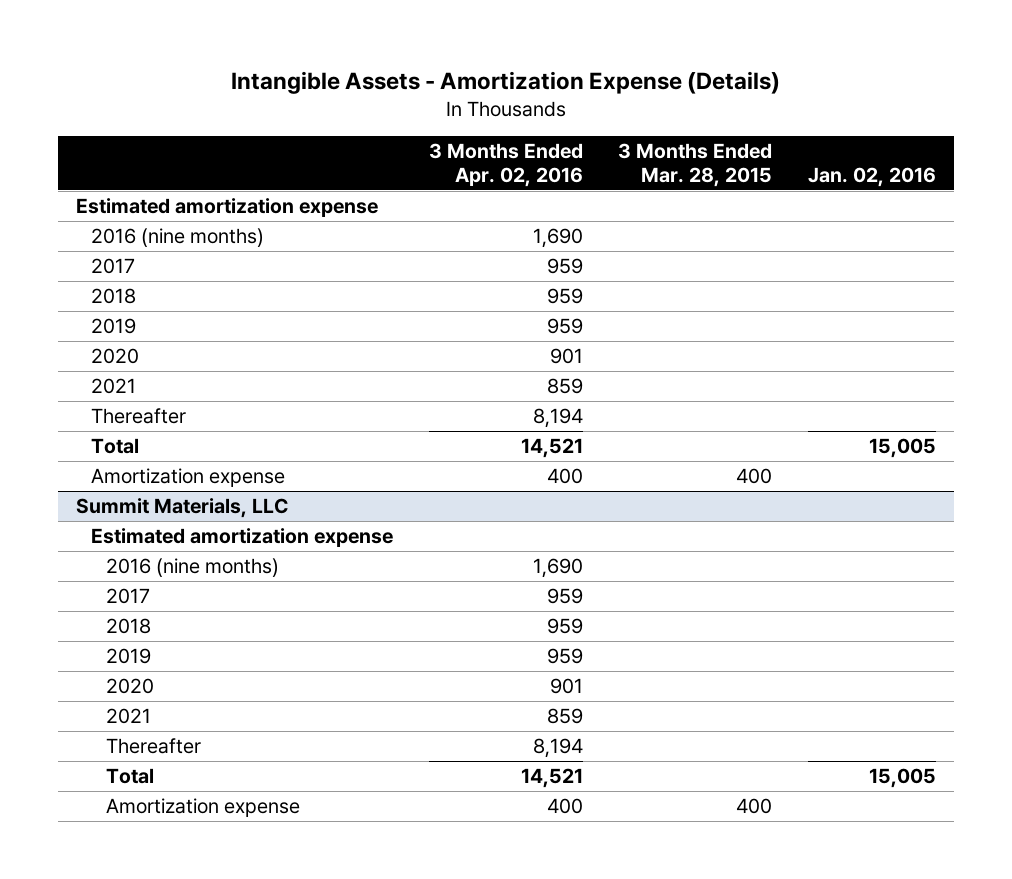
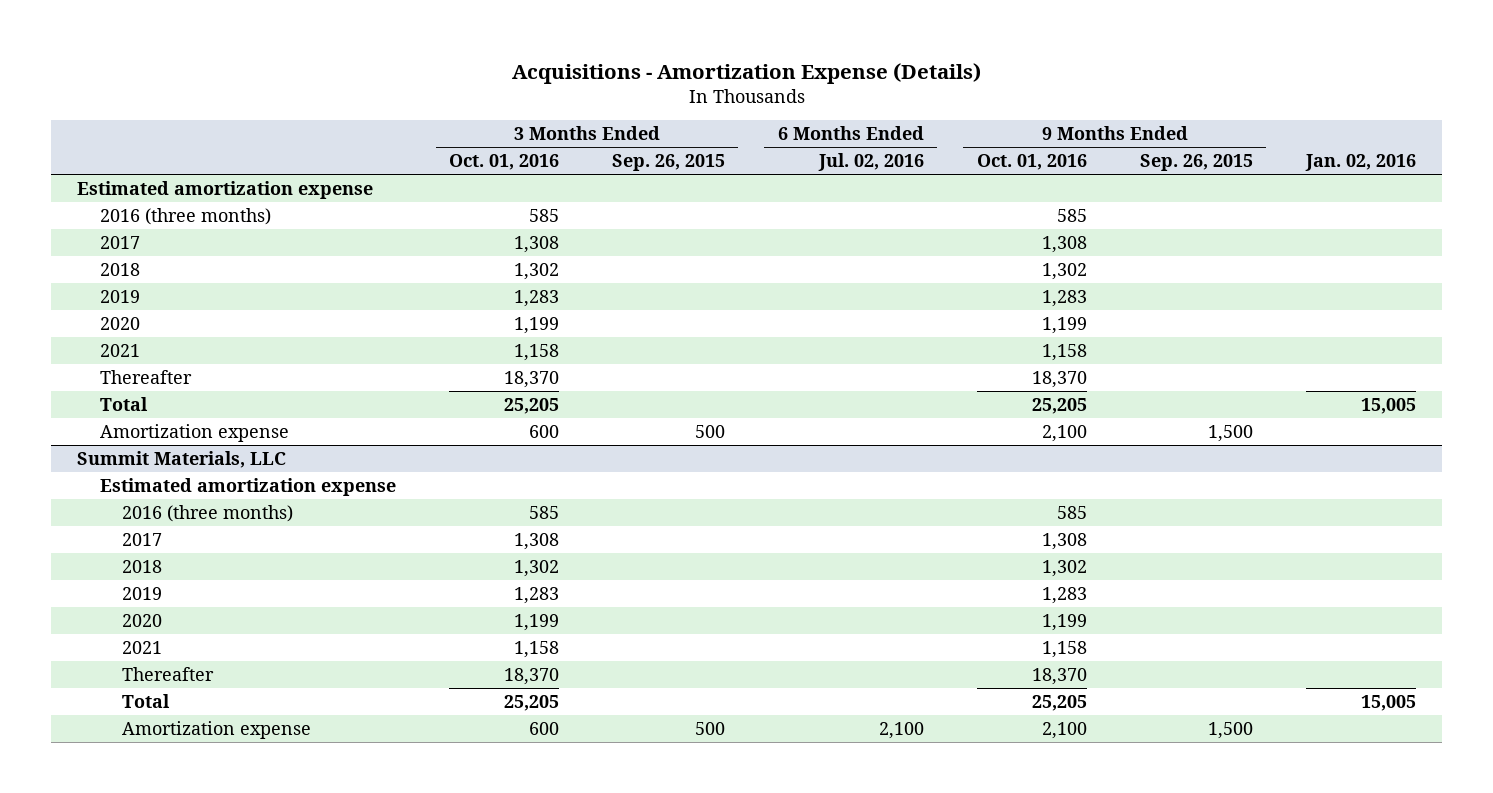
- Intangible Assets - Amortization Expense (Details)
+ Acquisitions - Amortization Expense (Details)
- | 3 Months Ended Apr. 02, 2016 | 3 Months Ended Mar. 28, 2015 | Jan. 02, 2016
+ | 3 Months Ended Oct. 01, 2016 | 3 Months Ended Sep. 26, 2015 | 6 Months Ended Jul. 02, 2016 | 9 Months Ended Oct. 01, 2016 | 9 Months Ended Sep. 26, 2015 | Jan. 02, 2016
- 2016 (nine months) | 1,690 | |
+ 2016 (three months) | 585 | | | 585 | |
@ Summit Materials, LLC
- 2016 (nine months) | 1,690 | |
+ 2016 (three months) | 585 | | | 585 | |

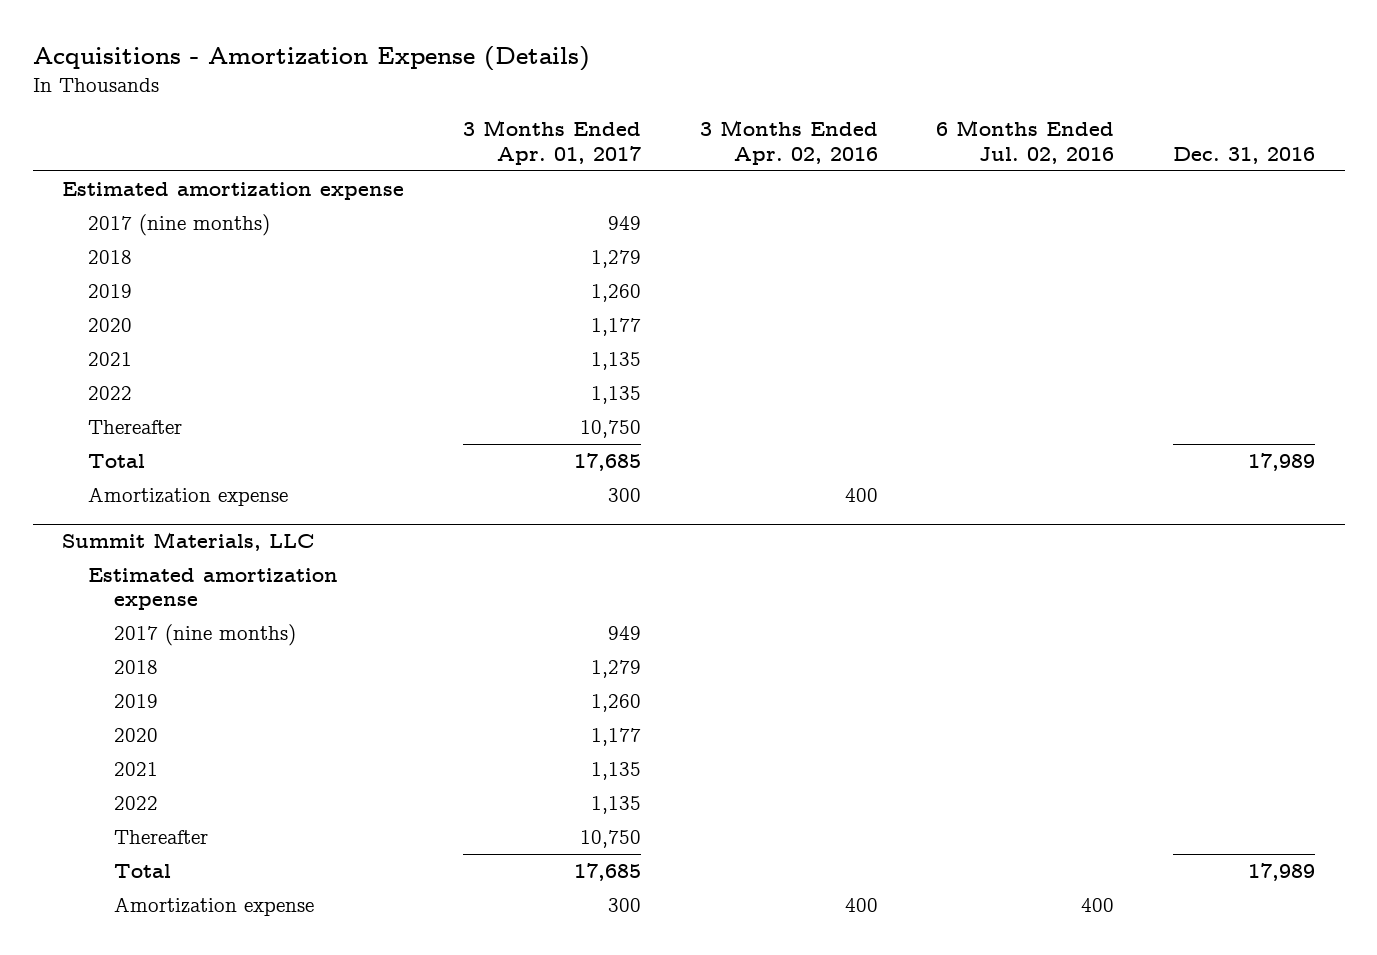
- | 3 Months Ended Oct. 01, 2016 | 3 Months Ended Sep. 26, 2015 | 6 Months Ended Jul. 02, 2016 | 9 Months Ended Oct. 01, 2016 | 9 Months Ended Sep. 26, 2015 | Jan. 02, 2016
+ | 3 Months Ended Apr. 01, 2017 | 3 Months Ended Apr. 02, 2016 | 6 Months Ended Jul. 02, 2016 | Dec. 31, 2016
- 2016 (three months) | 585 | | | 585 | |
- 2017 | 1,308 | | | 1,308 | |
+ 2017 (nine months) | 949 | | |
+ 2022 | 1,135 | | |
@ Summit Materials, LLC
- 2016 (three months) | 585 | | | 585 | |
- 2017 | 1,308 | | | 1,308 | |
+ 2017 (nine months) | 949 | | |
+ 2022 | 1,135 | | |
- Amortization expense | 600 | 500 | 2,100 | 2,100 | 1,500 |
+ Amortization expense | 300 | 400 | 400 |

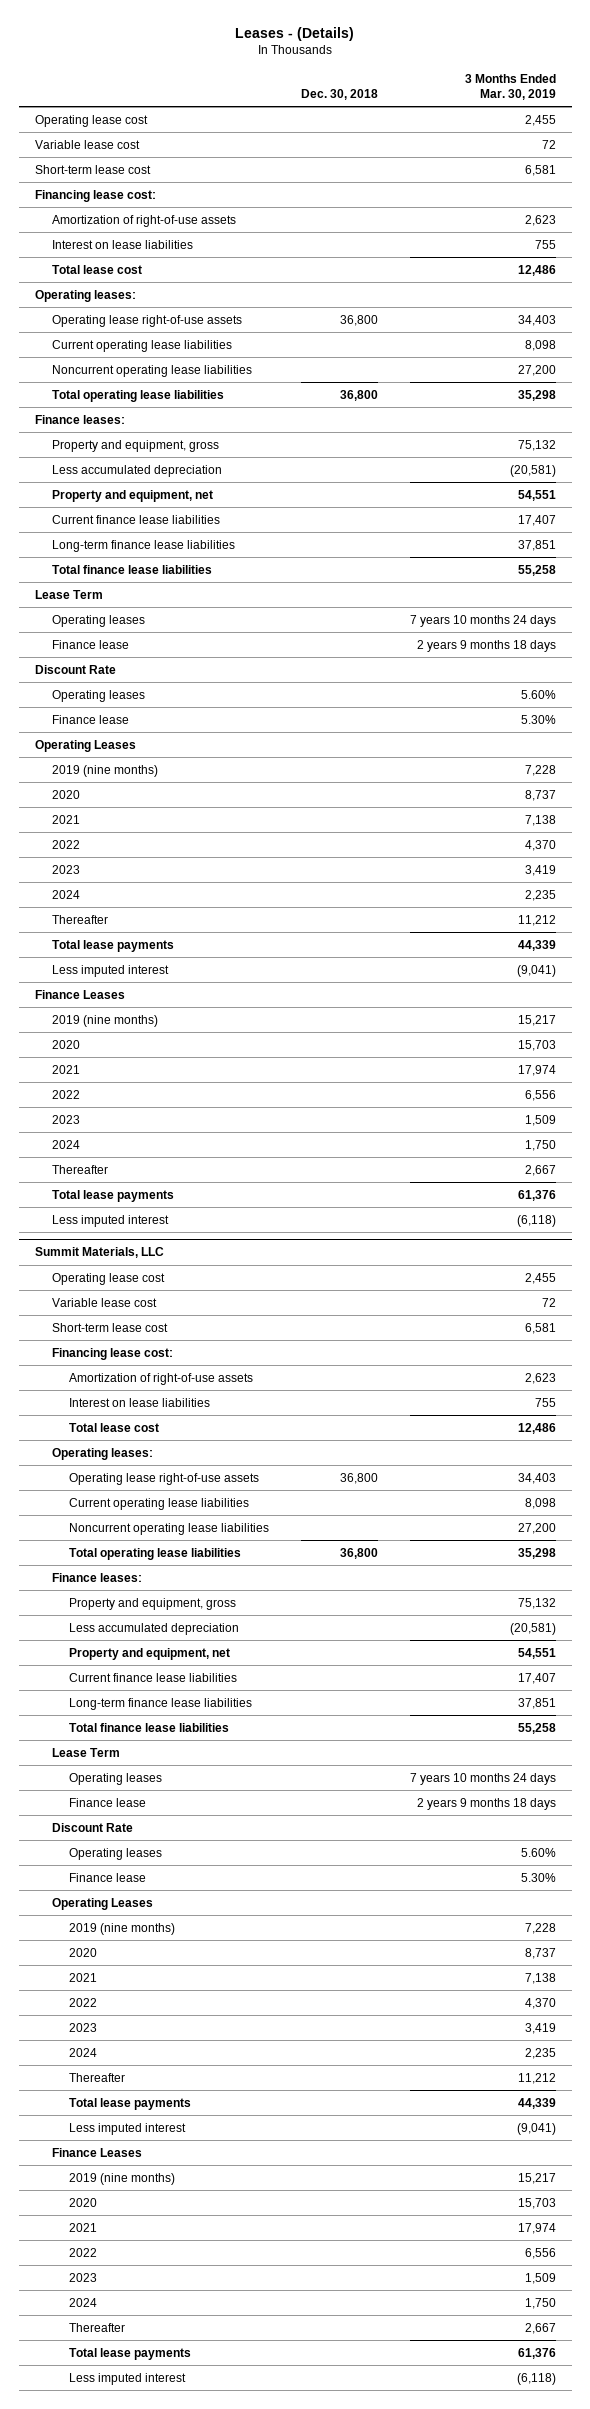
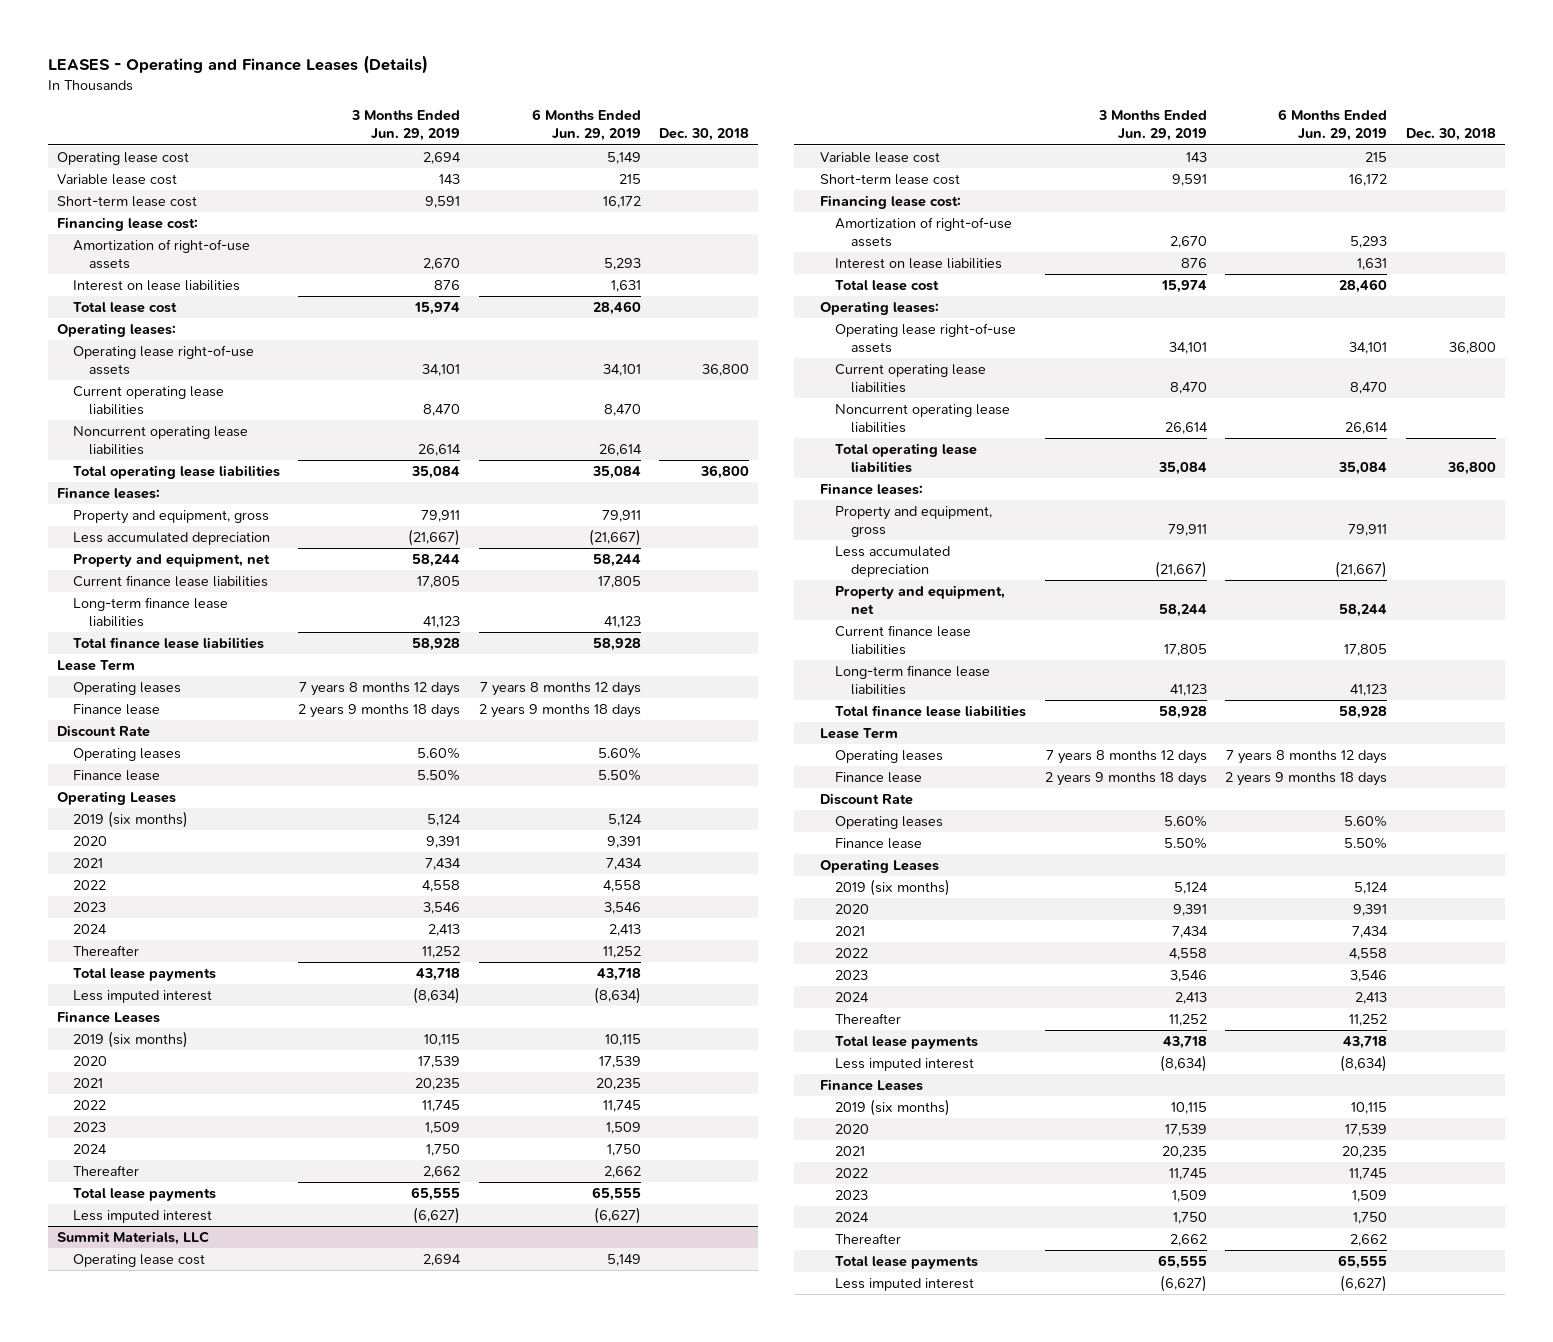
- Leases - (Details)
+ LEASES - Operating and Finance Leases (Details)
- | Dec. 30, 2018 | 3 Months Ended Mar. 30, 2019
+ | 3 Months Ended Jun. 29, 2019 | 6 Months Ended Jun. 29, 2019 | Dec. 30, 2018
- 2019 (nine months) | | 7,228
+ 2019 (six months) | 5,124 | 5,124 |
- 2019 (nine months) | | 15,217
+ 2019 (six months) | 10,115 | 10,115 |
@ Summit Materials, LLC
- 2019 (nine months) | | 7,228
+ 2019 (six months) | 5,124 | 5,124 |
- 2019 (nine months) | | 15,217
+ 2019 (six months) | 10,115 | 10,115 |

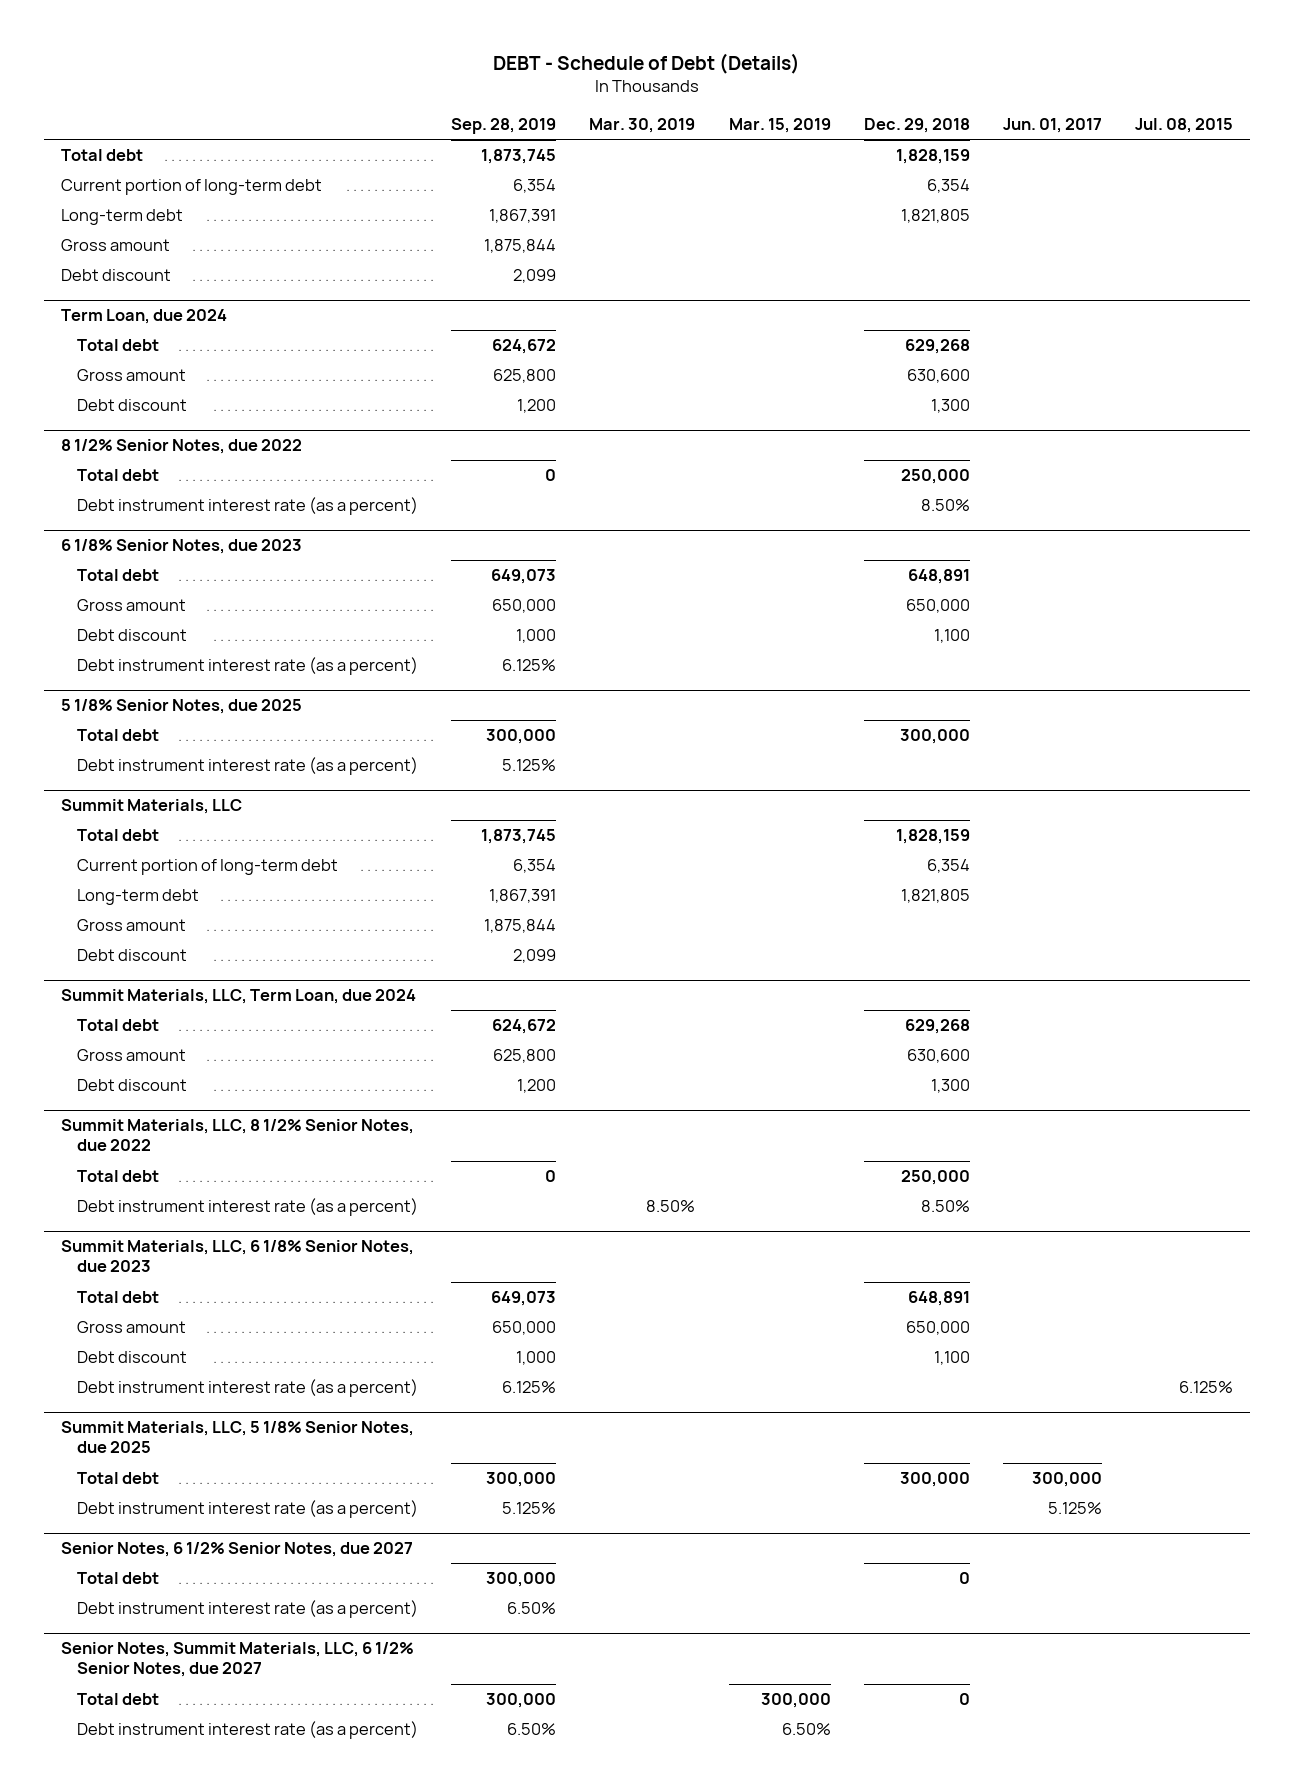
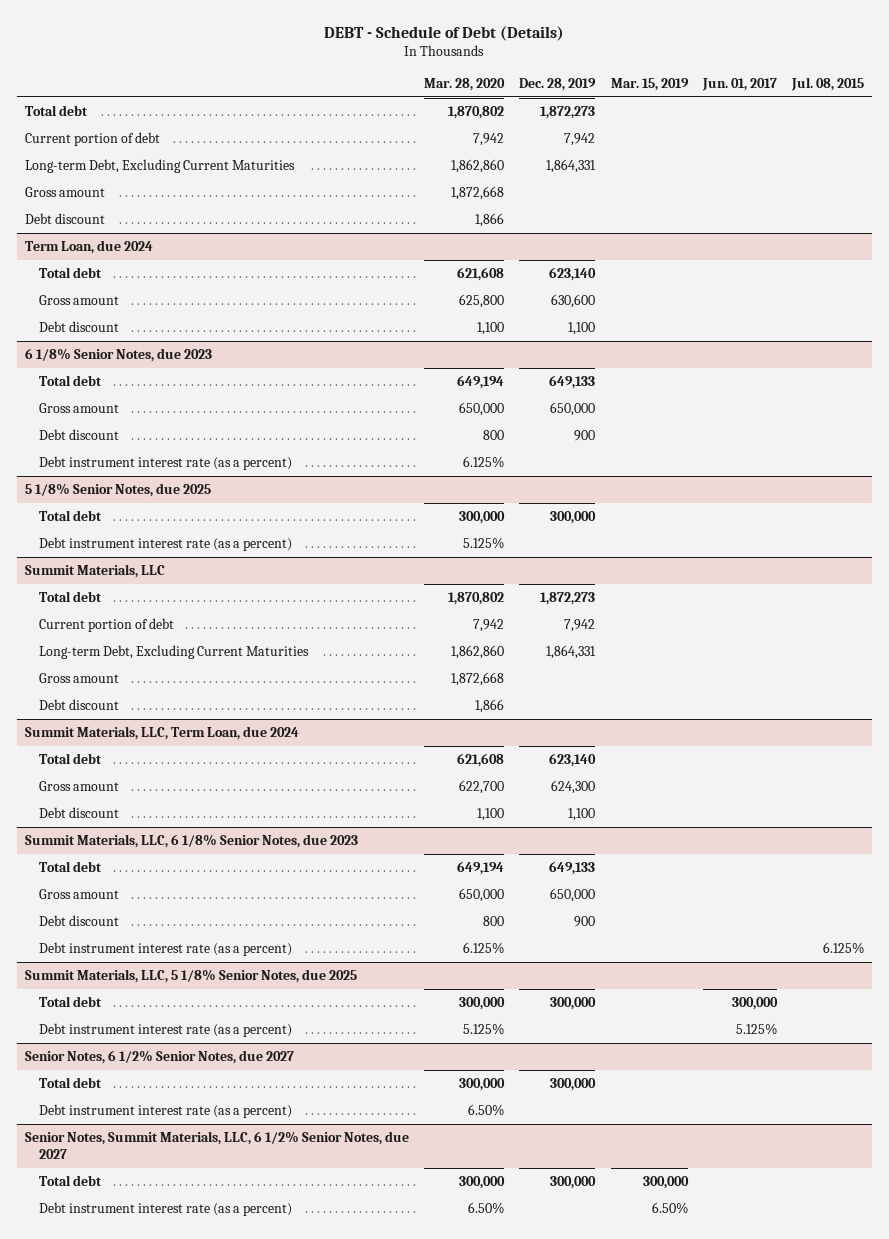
- | Sep. 28, 2019 | Mar. 30, 2019 | Mar. 15, 2019 | Dec. 29, 2018 | Jun. 01, 2017 | Jul. 08, 2015
+ | Mar. 28, 2020 | Dec. 28, 2019 | Mar. 15, 2019 | Jun. 01, 2017 | Jul. 08, 2015
- Current portion of long-term debt | 6,354 | | | 6,354 | |
- Long-term debt | 1,867,391 | | | 1,821,805 | |
+ Current portion of debt | 7,942 | 7,942 | | |
+ Long-term Debt, Excluding Current Maturities | 1,862,860 | 1,864,331 | | |
- 8 1/2% Senior Notes, due 2022
- Total debt | 0 | | | 250,000 | |
- Debt instrument interest rate (as a percent) | | | | 8.50% | |
@ Summit Materials, LLC
- Current portion of long-term debt | 6,354 | | | 6,354 | |
- Long-term debt | 1,867,391 | | | 1,821,805 | |
+ Current portion of debt | 7,942 | 7,942 | | |
+ Long-term Debt, Excluding Current Maturities | 1,862,860 | 1,864,331 | | |
- Summit Materials, LLC, 8 1/2% Senior Notes, due 2022
- Total debt | 0 | | | 250,000 | |
- Debt instrument interest rate (as a percent) | | 8.50% | | 8.50% | |

